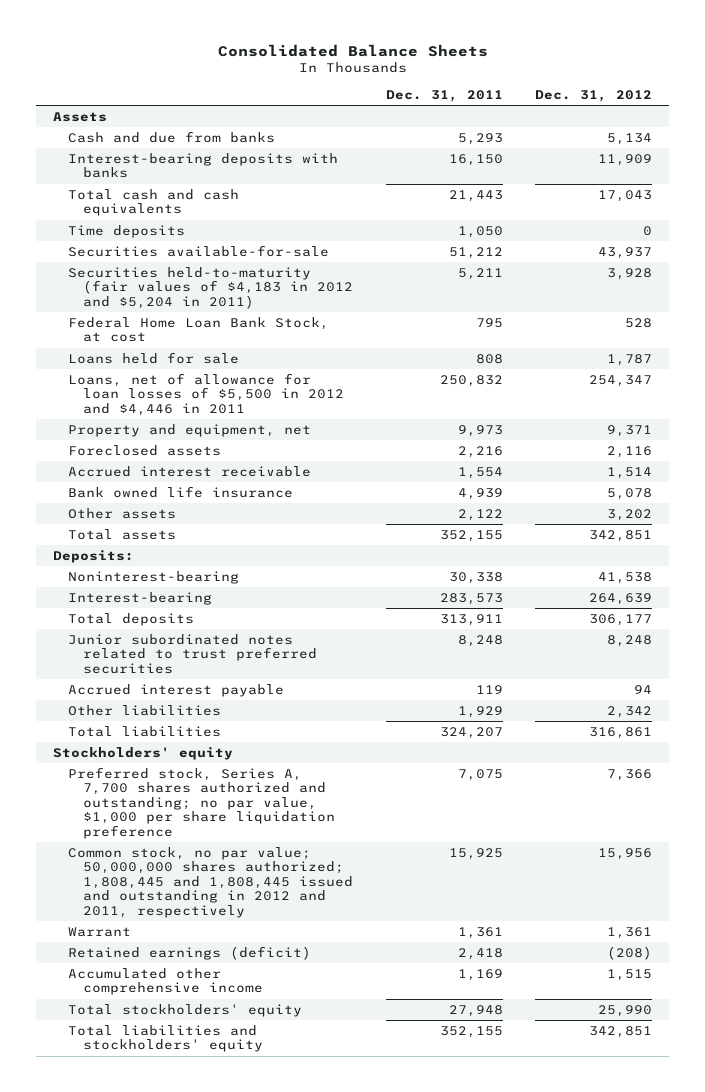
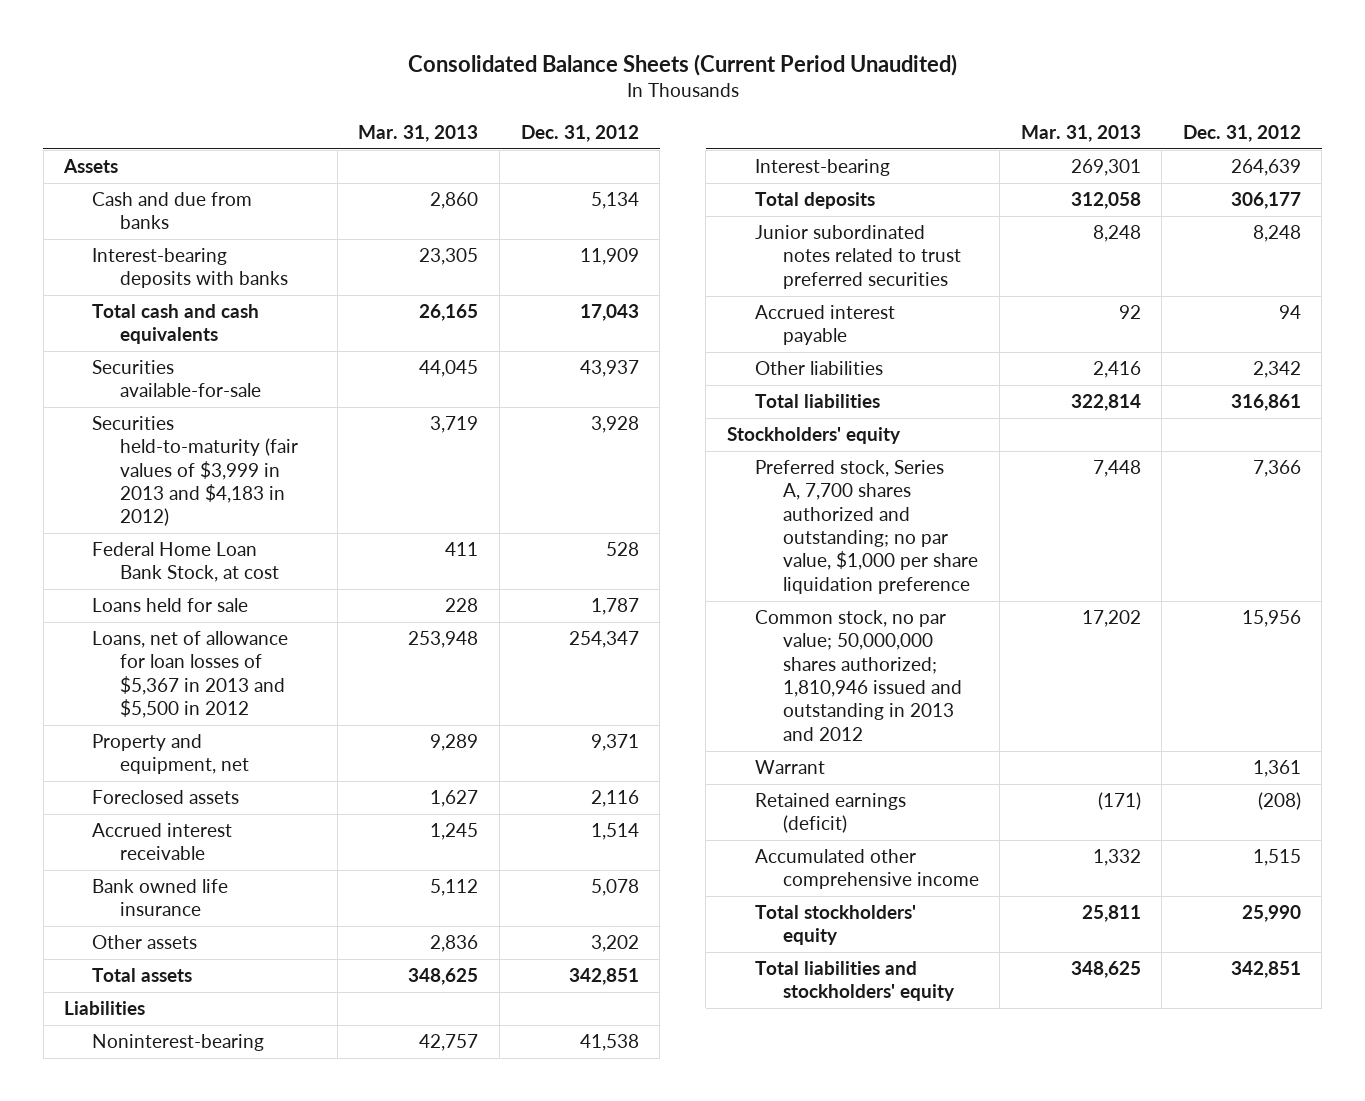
- Consolidated Balance Sheets
+ Consolidated Balance Sheets (Current Period Unaudited)
- | Dec. 31, 2011 | Dec. 31, 2012
+ | Mar. 31, 2013 | Dec. 31, 2012
- Time deposits | 1,050 | 0
- Securities held-to-maturity (fair values of $4,183 in 2012 and $5,204 in 2011) | 5,211 | 3,928
+ Securities held-to-maturity (fair values of $3,999 in 2013 and $4,183 in 2012) | 3,719 | 3,928
- Loans, net of allowance for loan losses of $5,500 in 2012 and $4,446 in 2011 | 250,832 | 254,347
+ Loans, net of allowance for loan losses of $5,367 in 2013 and $5,500 in 2012 | 253,948 | 254,347
- Deposits:
+ Liabilities
- Common stock, no par value; 50,000,000 shares authorized; 1,808,445 and 1,808,445 issued and outstanding in 2012 and 2011, respectively | 15,925 | 15,956
+ Common stock, no par value; 50,000,000 shares authorized; 1,810,946 issued and outstanding in 2013 and 2012 | 17,202 | 15,956

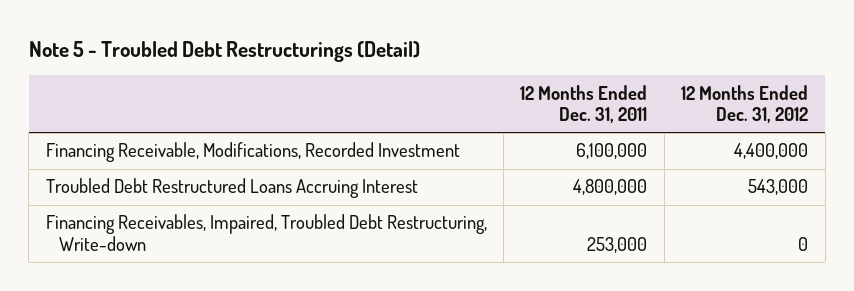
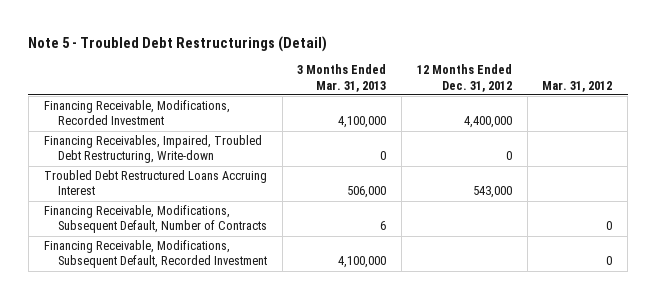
- | 12 Months Ended Dec. 31, 2011 | 12 Months Ended Dec. 31, 2012
+ | 3 Months Ended Mar. 31, 2013 | 12 Months Ended Dec. 31, 2012 | Mar. 31, 2012
moved down: Troubled Debt Restructured Loans Accruing Interest | 506,000 | 543,000 |
+ Financing Receivable, Modifications, Subsequent Default, Number of Contracts | 6 | | 0
+ Financing Receivable, Modifications, Subsequent Default, Recorded Investment | 4,100,000 | | 0

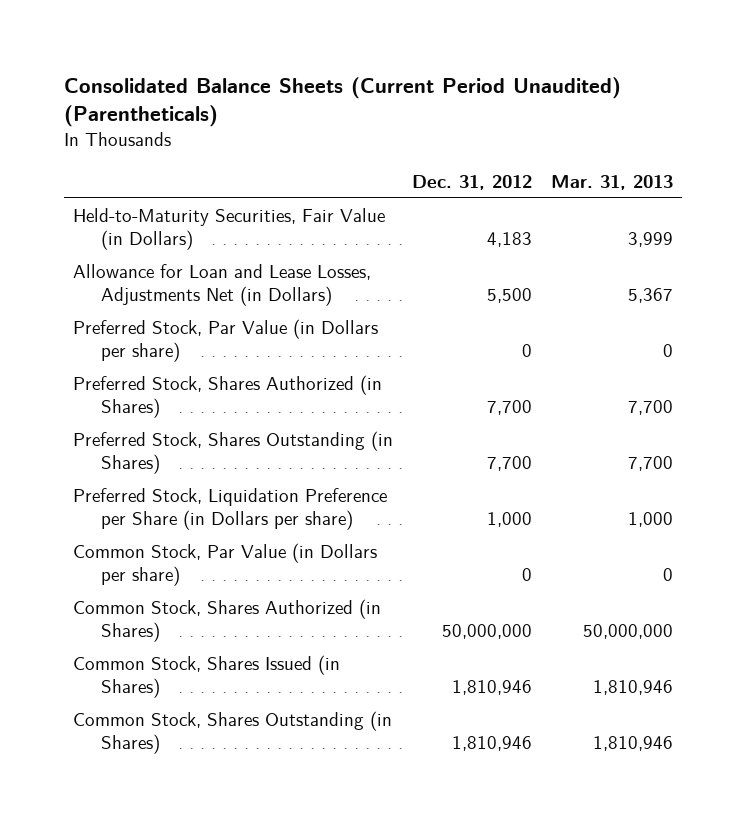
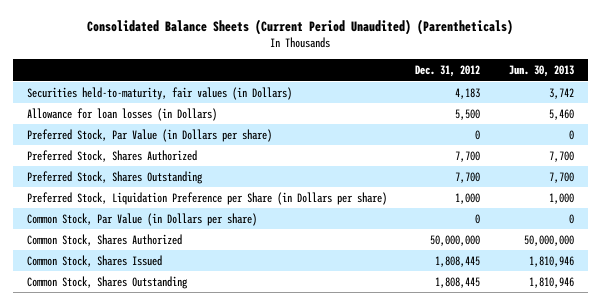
- | Dec. 31, 2012 | Mar. 31, 2013
+ | Dec. 31, 2012 | Jun. 30, 2013
- Held-to-Maturity Securities, Fair Value (in Dollars) | 4,183 | 3,999
- Allowance for Loan and Lease Losses, Adjustments Net (in Dollars) | 5,500 | 5,367
+ Securities held-to-maturity, fair values (in Dollars) | 4,183 | 3,742
+ Allowance for loan losses (in Dollars) | 5,500 | 5,460
- Preferred Stock, Shares Authorized (in Shares) | 7,700 | 7,700
- Preferred Stock, Shares Outstanding (in Shares) | 7,700 | 7,700
+ Preferred Stock, Shares Authorized | 7,700 | 7,700
+ Preferred Stock, Shares Outstanding | 7,700 | 7,700
- Common Stock, Shares Authorized (in Shares) | 50,000,000 | 50,000,000
- Common Stock, Shares Issued (in Shares) | 1,810,946 | 1,810,946
- Common Stock, Shares Outstanding (in Shares) | 1,810,946 | 1,810,946
+ Common Stock, Shares Authorized | 50,000,000 | 50,000,000
+ Common Stock, Shares Issued | 1,808,445 | 1,810,946
+ Common Stock, Shares Outstanding | 1,808,445 | 1,810,946

